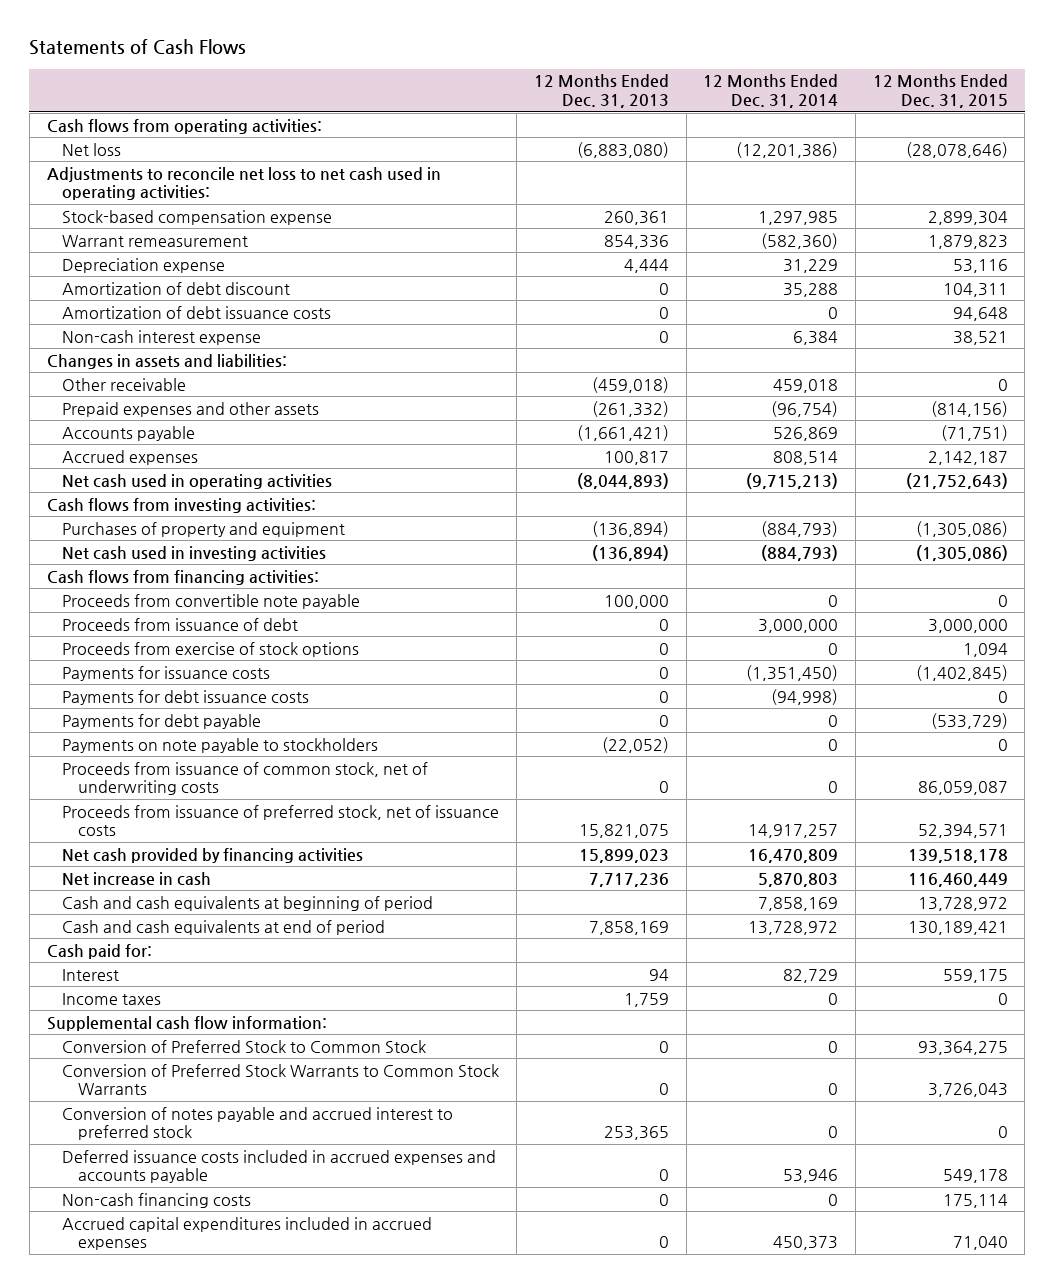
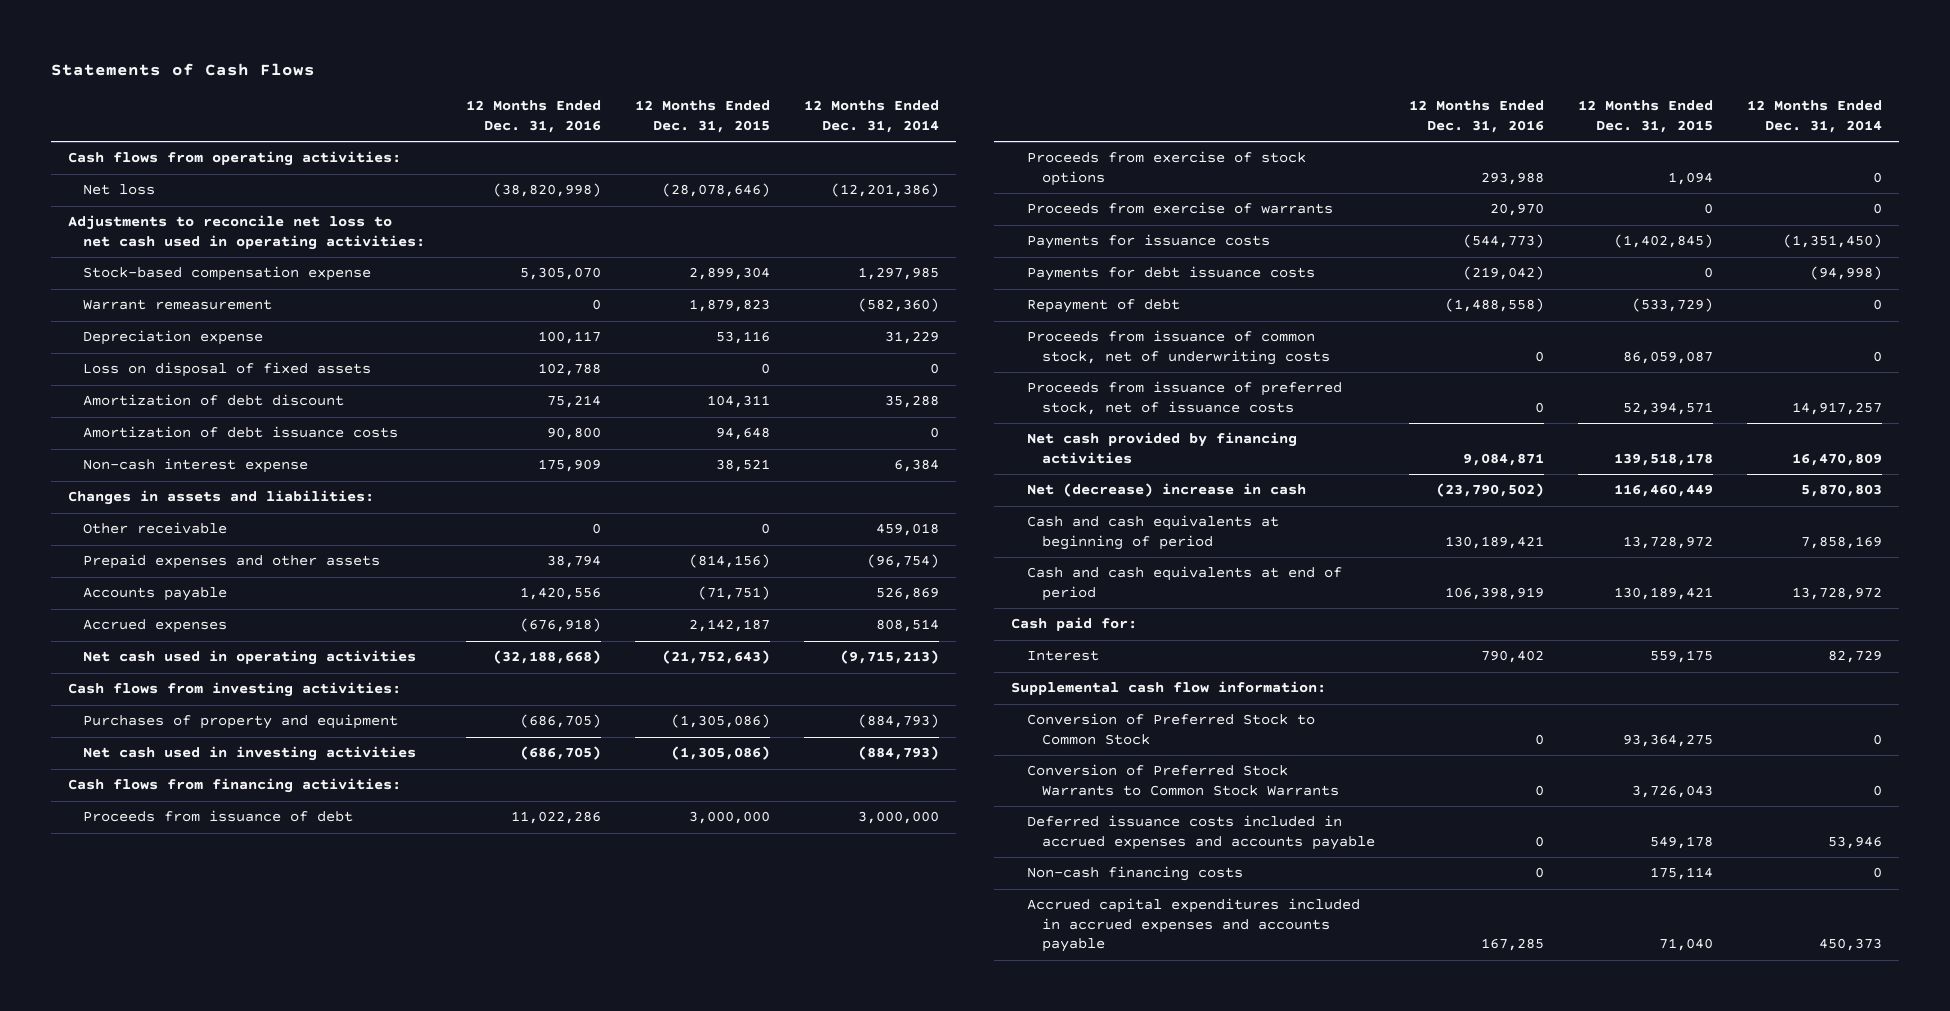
- | 12 Months Ended Dec. 31, 2013 | 12 Months Ended Dec. 31, 2014 | 12 Months Ended Dec. 31, 2015
+ | 12 Months Ended Dec. 31, 2016 | 12 Months Ended Dec. 31, 2015 | 12 Months Ended Dec. 31, 2014
+ Loss on disposal of fixed assets | 102,788 | 0 | 0
- Proceeds from convertible note payable | 100,000 | 0 | 0
+ Proceeds from exercise of warrants | 20,970 | 0 | 0
- Payments for debt payable | 0 | 0 | (533,729)
- Payments on note payable to stockholders | (22,052) | 0 | 0
+ Repayment of debt | (1,488,558) | (533,729) | 0
- Net increase in cash | 7,717,236 | 5,870,803 | 116,460,449
+ Net (decrease) increase in cash | (23,790,502) | 116,460,449 | 5,870,803
- Income taxes | 1,759 | 0 | 0
- Conversion of notes payable and accrued interest to preferred stock | 253,365 | 0 | 0
- Accrued capital expenditures included in accrued expenses | 0 | 450,373 | 71,040
+ Accrued capital expenditures included in accrued expenses and accounts payable | 167,285 | 71,040 | 450,373

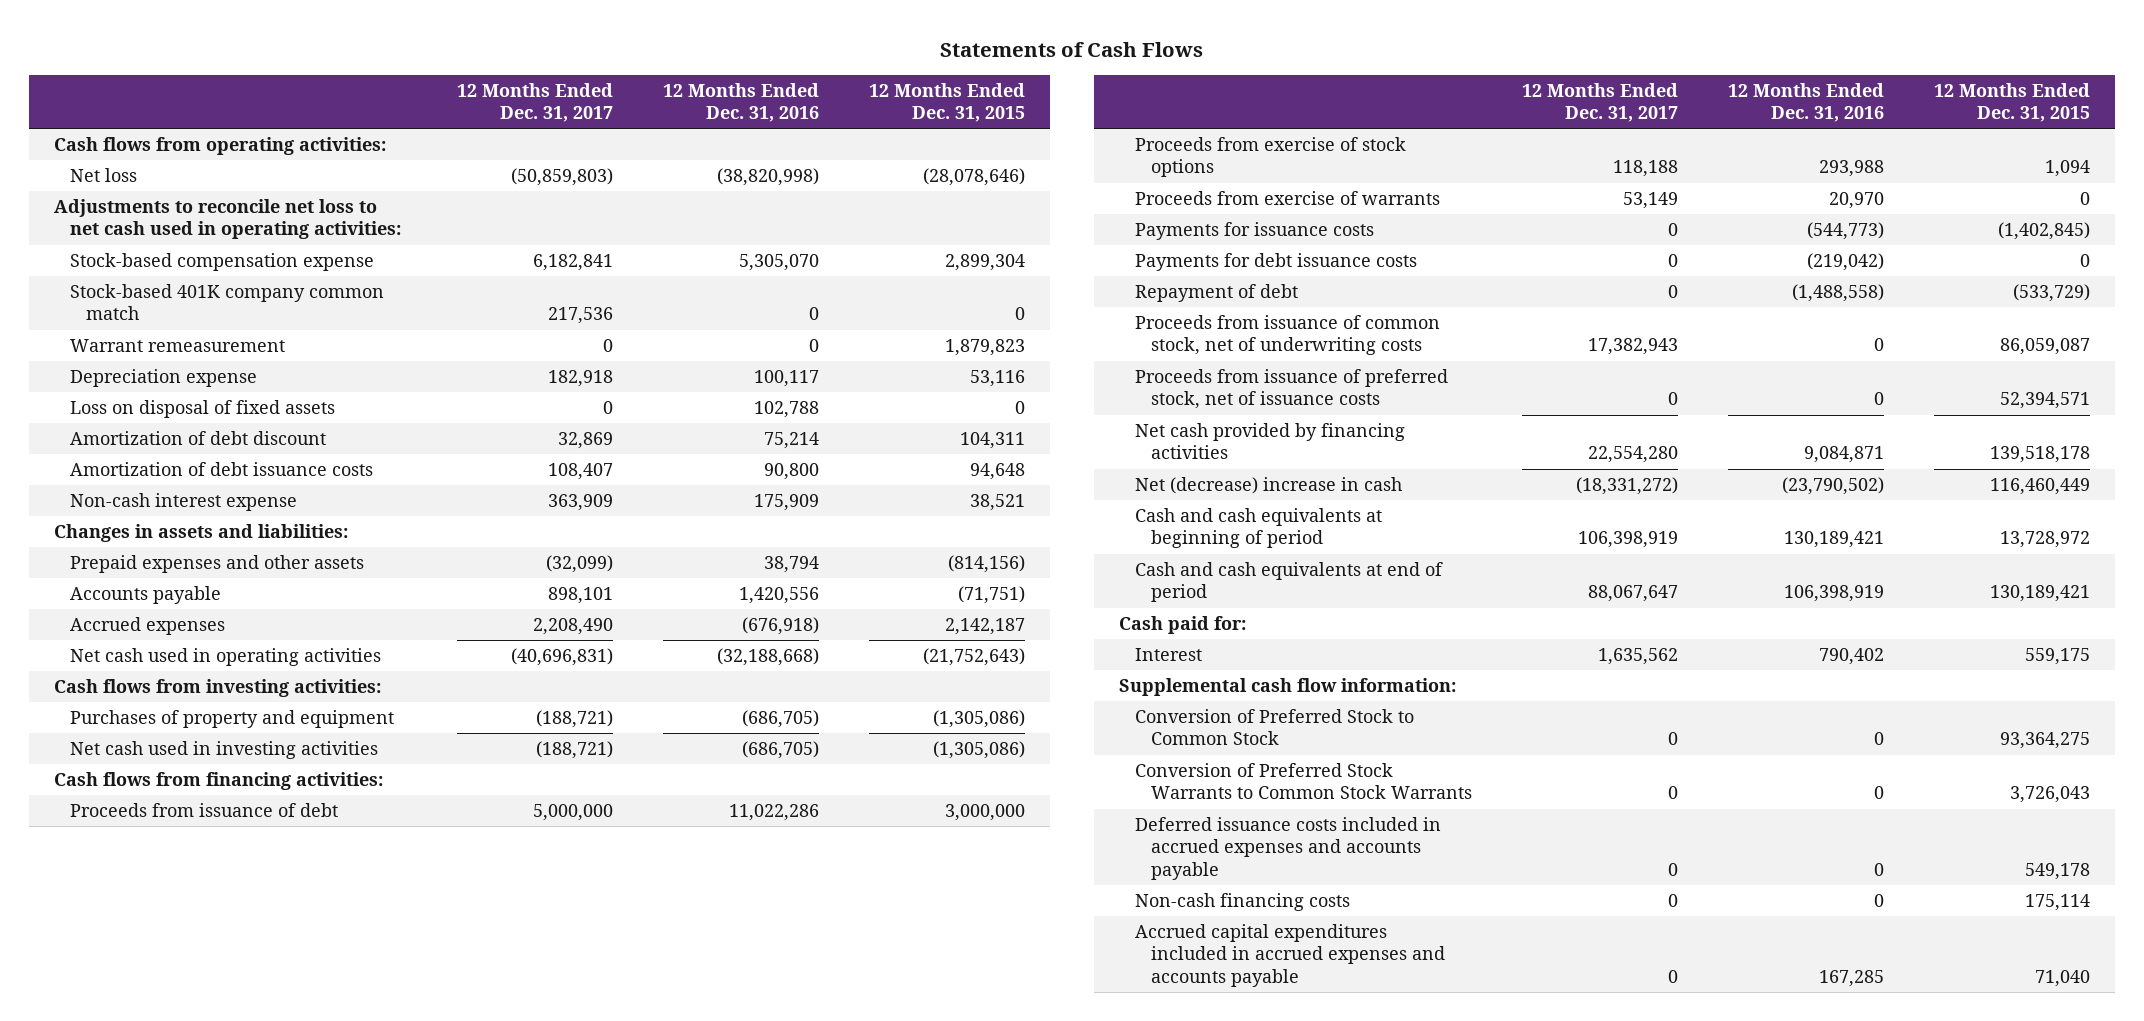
- | 12 Months Ended Dec. 31, 2016 | 12 Months Ended Dec. 31, 2015 | 12 Months Ended Dec. 31, 2014
+ | 12 Months Ended Dec. 31, 2017 | 12 Months Ended Dec. 31, 2016 | 12 Months Ended Dec. 31, 2015
+ Stock-based 401K company common match | 217,536 | 0 | 0
- Other receivable | 0 | 0 | 459,018

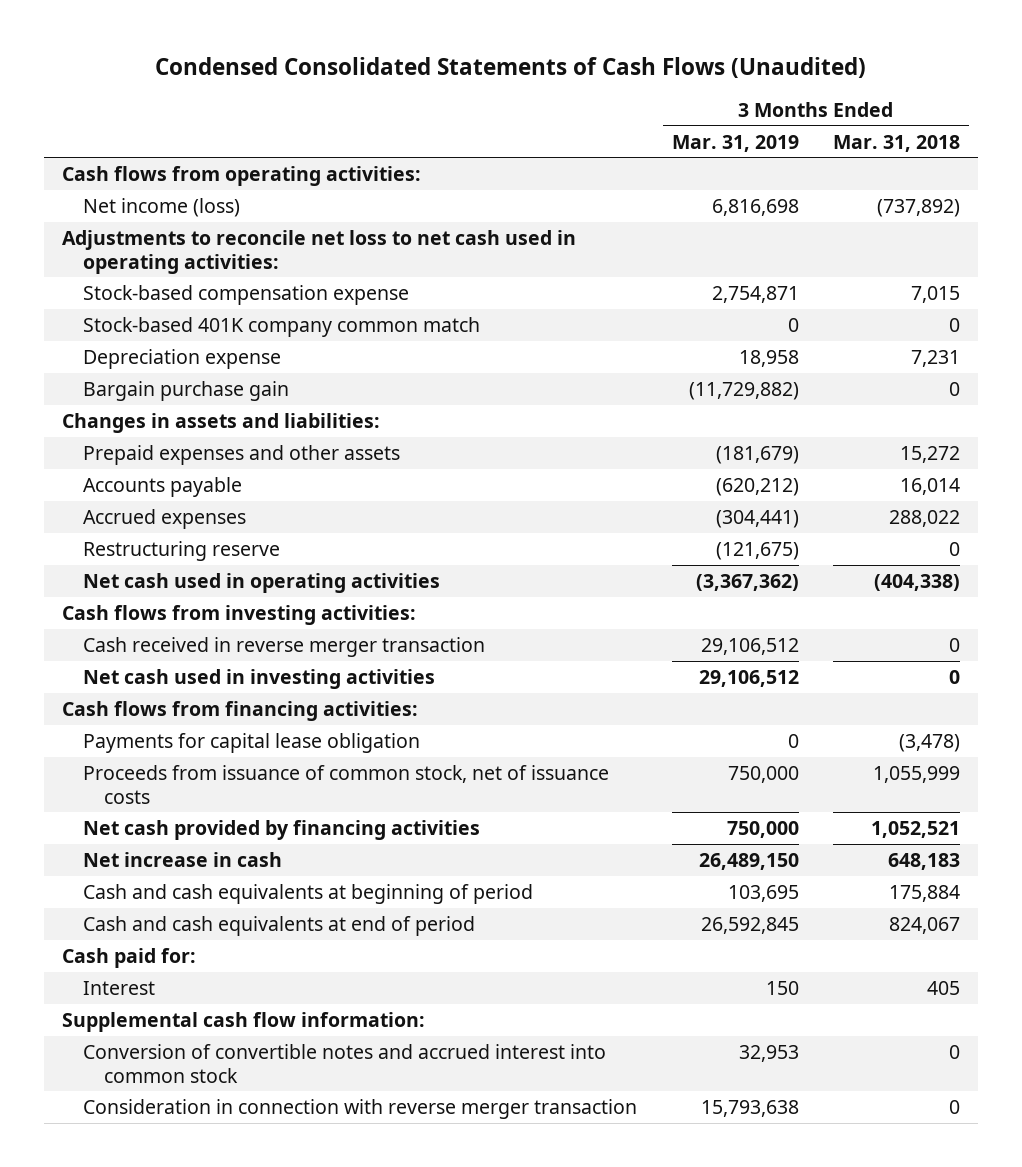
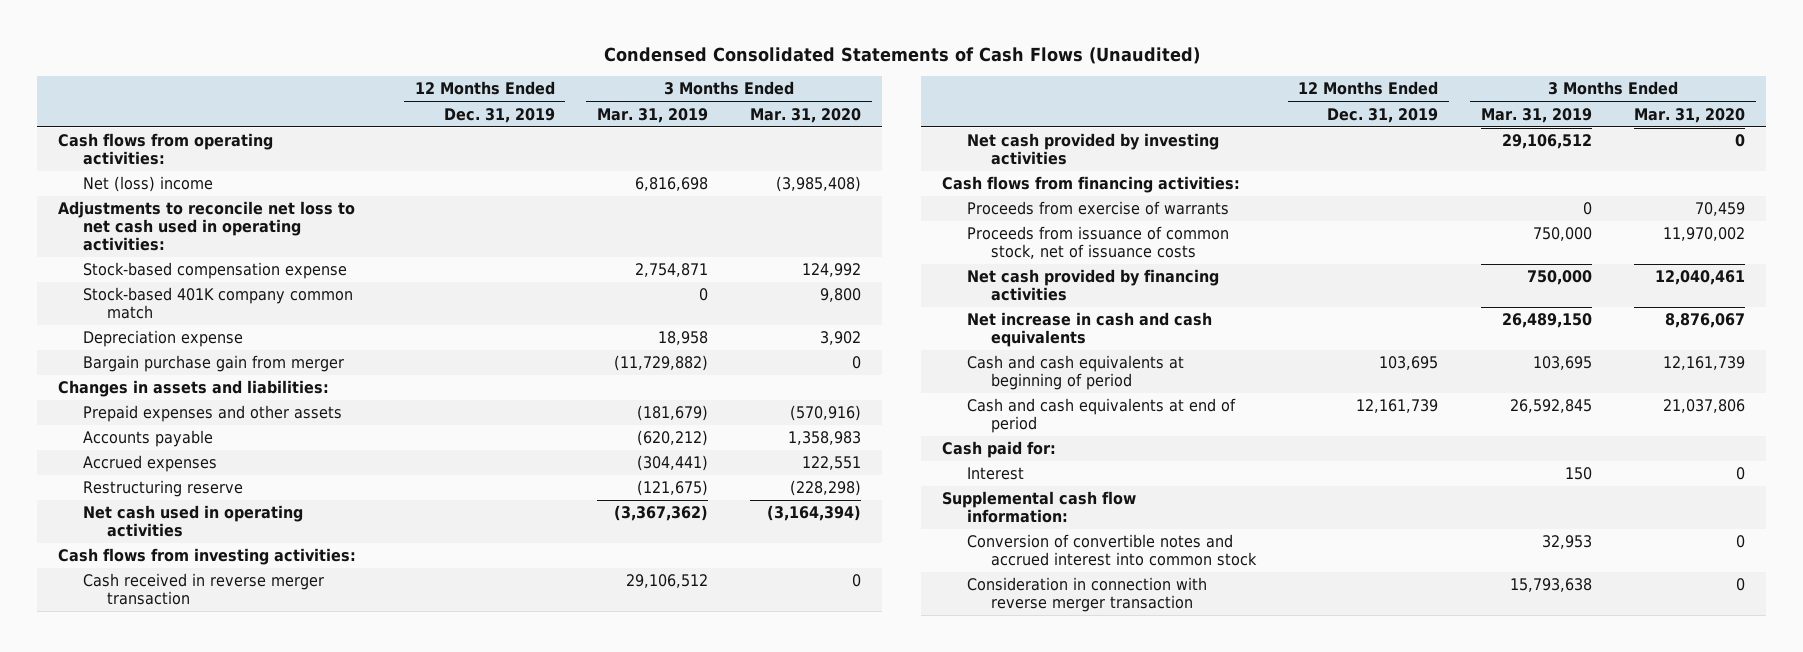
- | 3 Months Ended Mar. 31, 2019 | 3 Months Ended Mar. 31, 2018
+ | 12 Months Ended Dec. 31, 2019 | 3 Months Ended Mar. 31, 2019 | 3 Months Ended Mar. 31, 2020
- Net income (loss) | 6,816,698 | (737,892)
+ Net (loss) income | | 6,816,698 | (3,985,408)
- Bargain purchase gain | (11,729,882) | 0
+ Bargain purchase gain from merger | | (11,729,882) | 0
- Net cash used in investing activities | 29,106,512 | 0
+ Net cash provided by investing activities | | 29,106,512 | 0
- Payments for capital lease obligation | 0 | (3,478)
+ Proceeds from exercise of warrants | | 0 | 70,459
- Net increase in cash | 26,489,150 | 648,183
+ Net increase in cash and cash equivalents | | 26,489,150 | 8,876,067

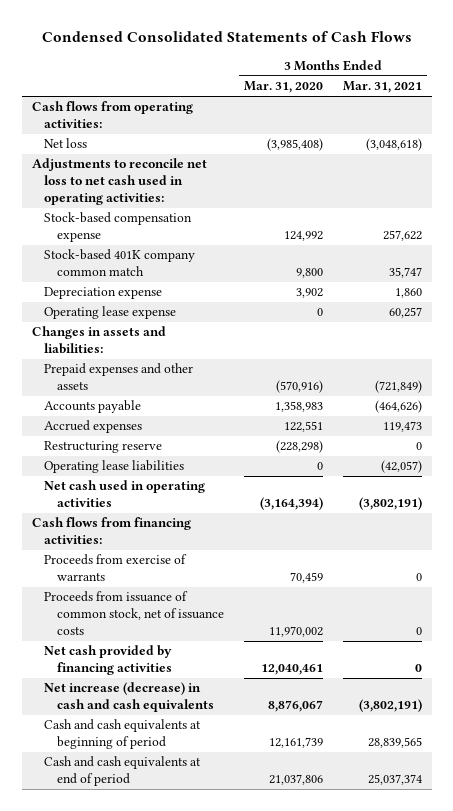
- Condensed Consolidated Statements of Cash Flows (Unaudited)
+ Condensed Consolidated Statements of Cash Flows
- | 12 Months Ended Dec. 31, 2019 | 3 Months Ended Mar. 31, 2019 | 3 Months Ended Mar. 31, 2020
+ | 3 Months Ended Mar. 31, 2020 | 3 Months Ended Mar. 31, 2021
- Net (loss) income | | 6,816,698 | (3,985,408)
+ Net loss | (3,985,408) | (3,048,618)
- Bargain purchase gain from merger | | (11,729,882) | 0
+ Operating lease expense | 0 | 60,257
+ Operating lease liabilities | 0 | (42,057)
- Cash flows from investing activities:
- Cash received in reverse merger transaction | | 29,106,512 | 0
- Net cash provided by investing activities | | 29,106,512 | 0
- Net increase in cash and cash equivalents | | 26,489,150 | 8,876,067
+ Net increase (decrease) in cash and cash equivalents | 8,876,067 | (3,802,191)
- Cash paid for:
- Interest | | 150 | 0
- Supplemental cash flow information:
- Conversion of convertible notes and accrued interest into common stock | | 32,953 | 0
- Consideration in connection with reverse merger transaction | | 15,793,638 | 0

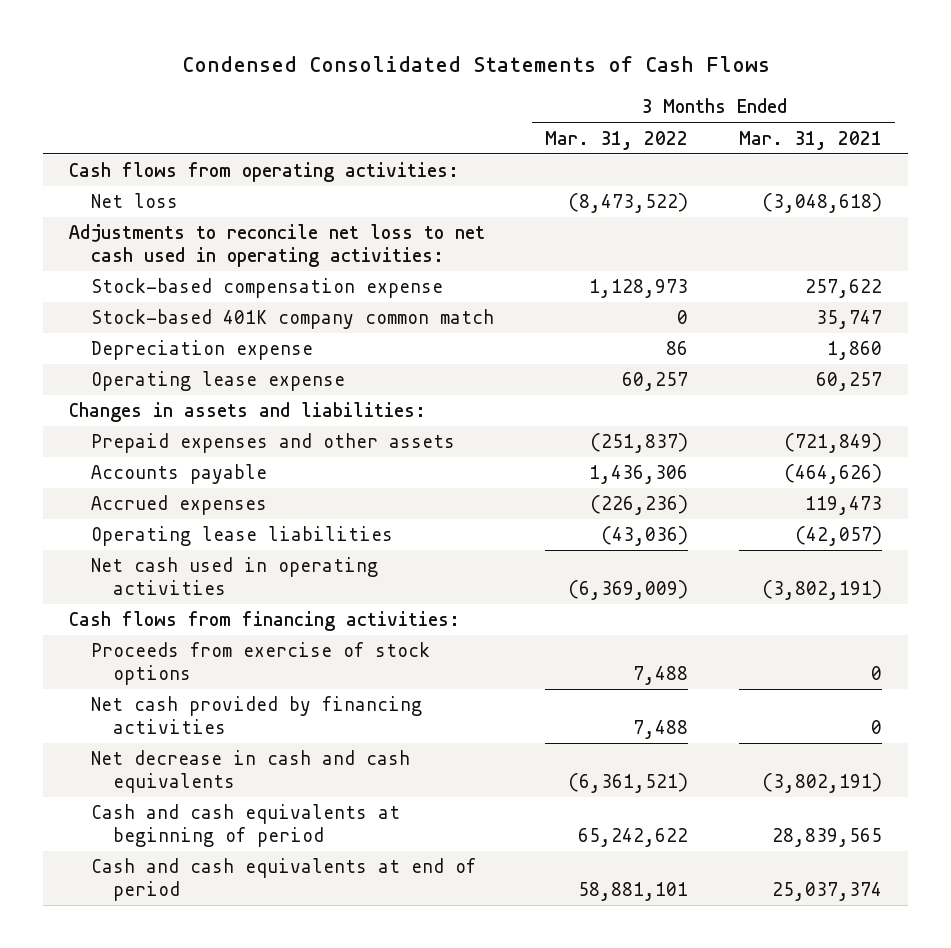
- | 3 Months Ended Mar. 31, 2020 | 3 Months Ended Mar. 31, 2021
+ | 3 Months Ended Mar. 31, 2022 | 3 Months Ended Mar. 31, 2021
- Restructuring reserve | (228,298) | 0
- Proceeds from exercise of warrants | 70,459 | 0
- Proceeds from issuance of common stock, net of issuance costs | 11,970,002 | 0
+ Proceeds from exercise of stock options | 7,488 | 0
- Net increase (decrease) in cash and cash equivalents | 8,876,067 | (3,802,191)
+ Net decrease in cash and cash equivalents | (6,361,521) | (3,802,191)

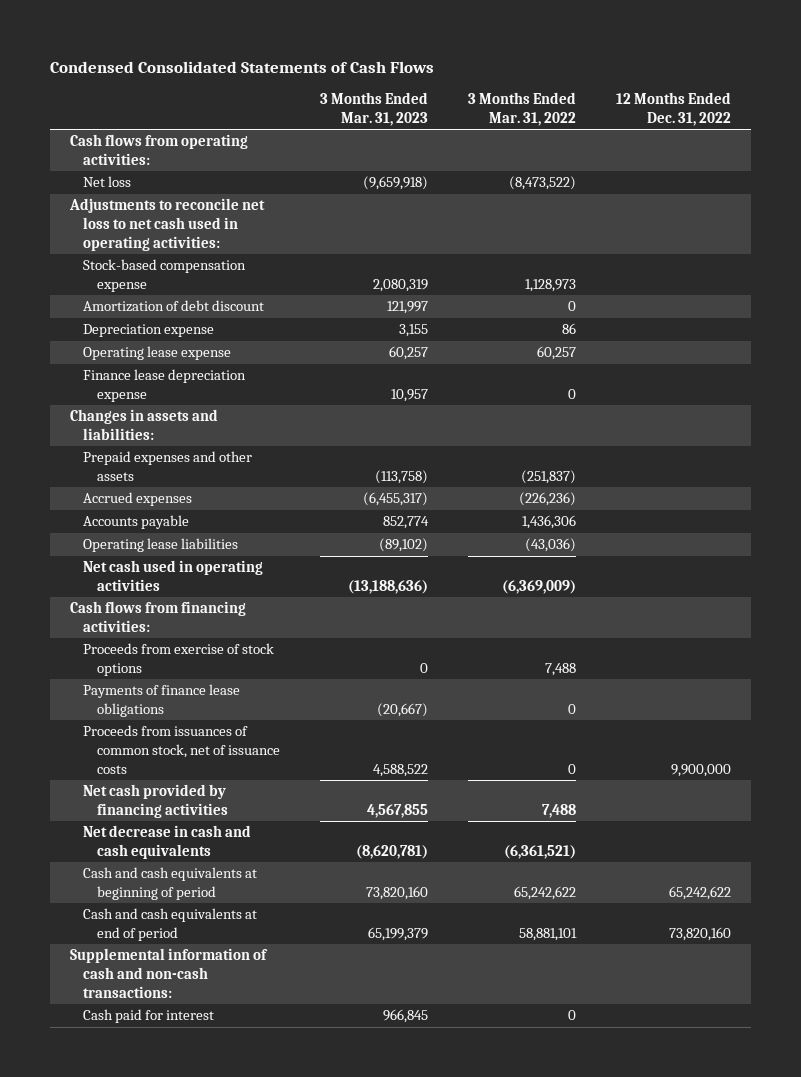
- | 3 Months Ended Mar. 31, 2022 | 3 Months Ended Mar. 31, 2021
+ | 3 Months Ended Mar. 31, 2023 | 3 Months Ended Mar. 31, 2022 | 12 Months Ended Dec. 31, 2022
- Stock-based 401K company common match | 0 | 35,747
+ Amortization of debt discount | 121,997 | 0 |
+ Finance lease depreciation expense | 10,957 | 0 |
moved down: Accounts payable | 852,774 | 1,436,306 |
+ Payments of finance lease obligations | (20,667) | 0 |
+ Proceeds from issuances of common stock, net of issuance costs | 4,588,522 | 0 | 9,900,000
+ Supplemental information of cash and non-cash transactions:
+ Cash paid for interest | 966,845 | 0 |

